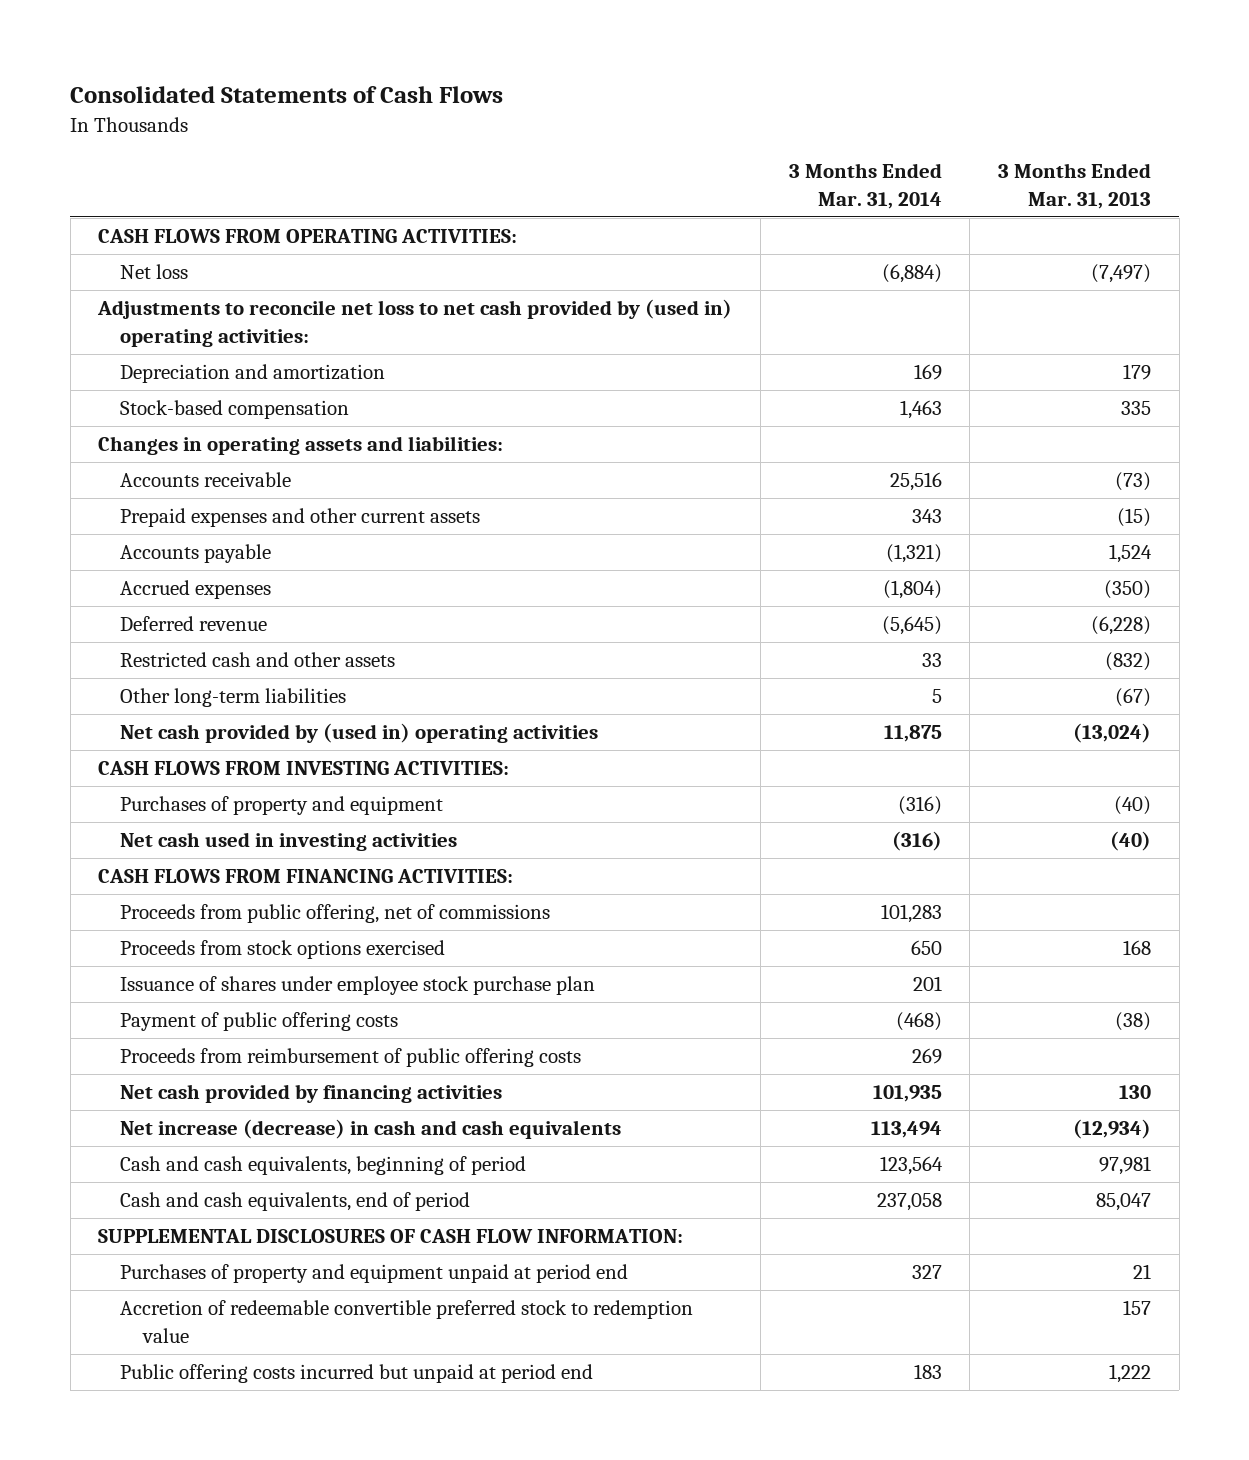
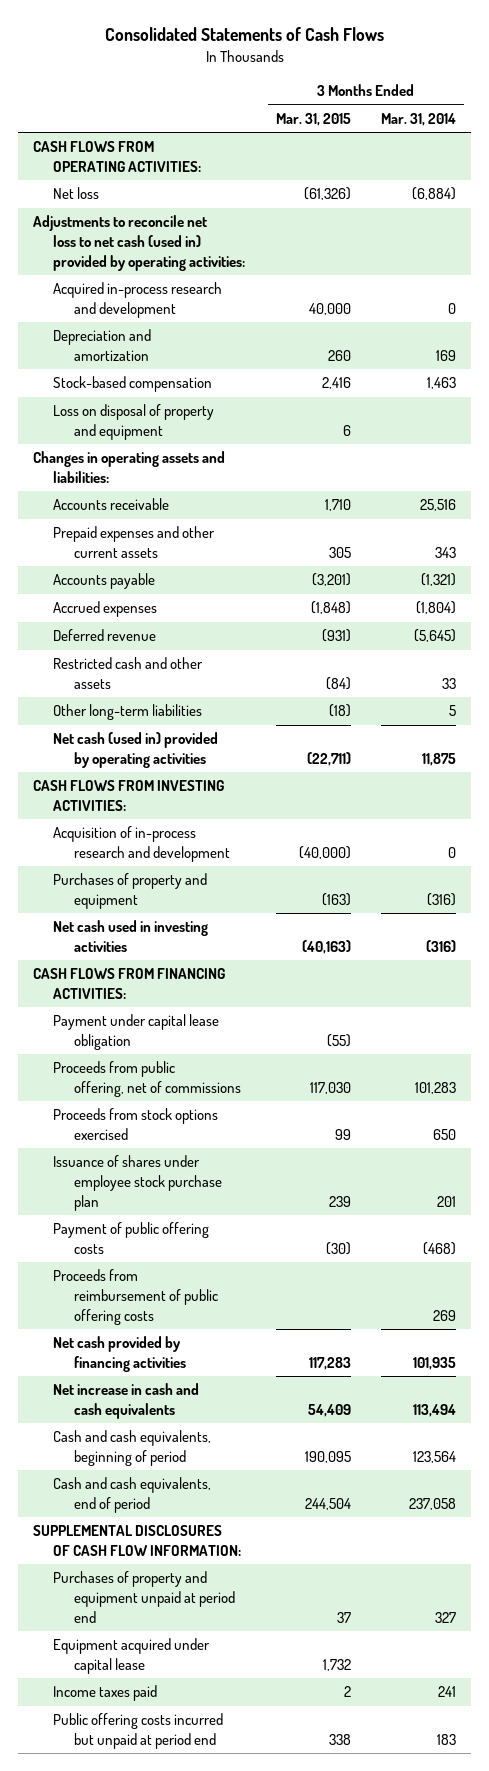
- | 3 Months Ended Mar. 31, 2014 | 3 Months Ended Mar. 31, 2013
+ | 3 Months Ended Mar. 31, 2015 | 3 Months Ended Mar. 31, 2014
- Adjustments to reconcile net loss to net cash provided by (used in) operating activities:
+ Adjustments to reconcile net loss to net cash (used in) provided by operating activities:
+ Acquired in-process research and development | 40,000 | 0
+ Loss on disposal of property and equipment | 6 |
- Net cash provided by (used in) operating activities | 11,875 | (13,024)
+ Net cash (used in) provided by operating activities | (22,711) | 11,875
+ Acquisition of in-process research and development | (40,000) | 0
+ Payment under capital lease obligation | (55) |
- Net increase (decrease) in cash and cash equivalents | 113,494 | (12,934)
+ Net increase in cash and cash equivalents | 54,409 | 113,494
- Accretion of redeemable convertible preferred stock to redemption value | | 157
+ Equipment acquired under capital lease | 1,732 |
+ Income taxes paid | 2 | 241

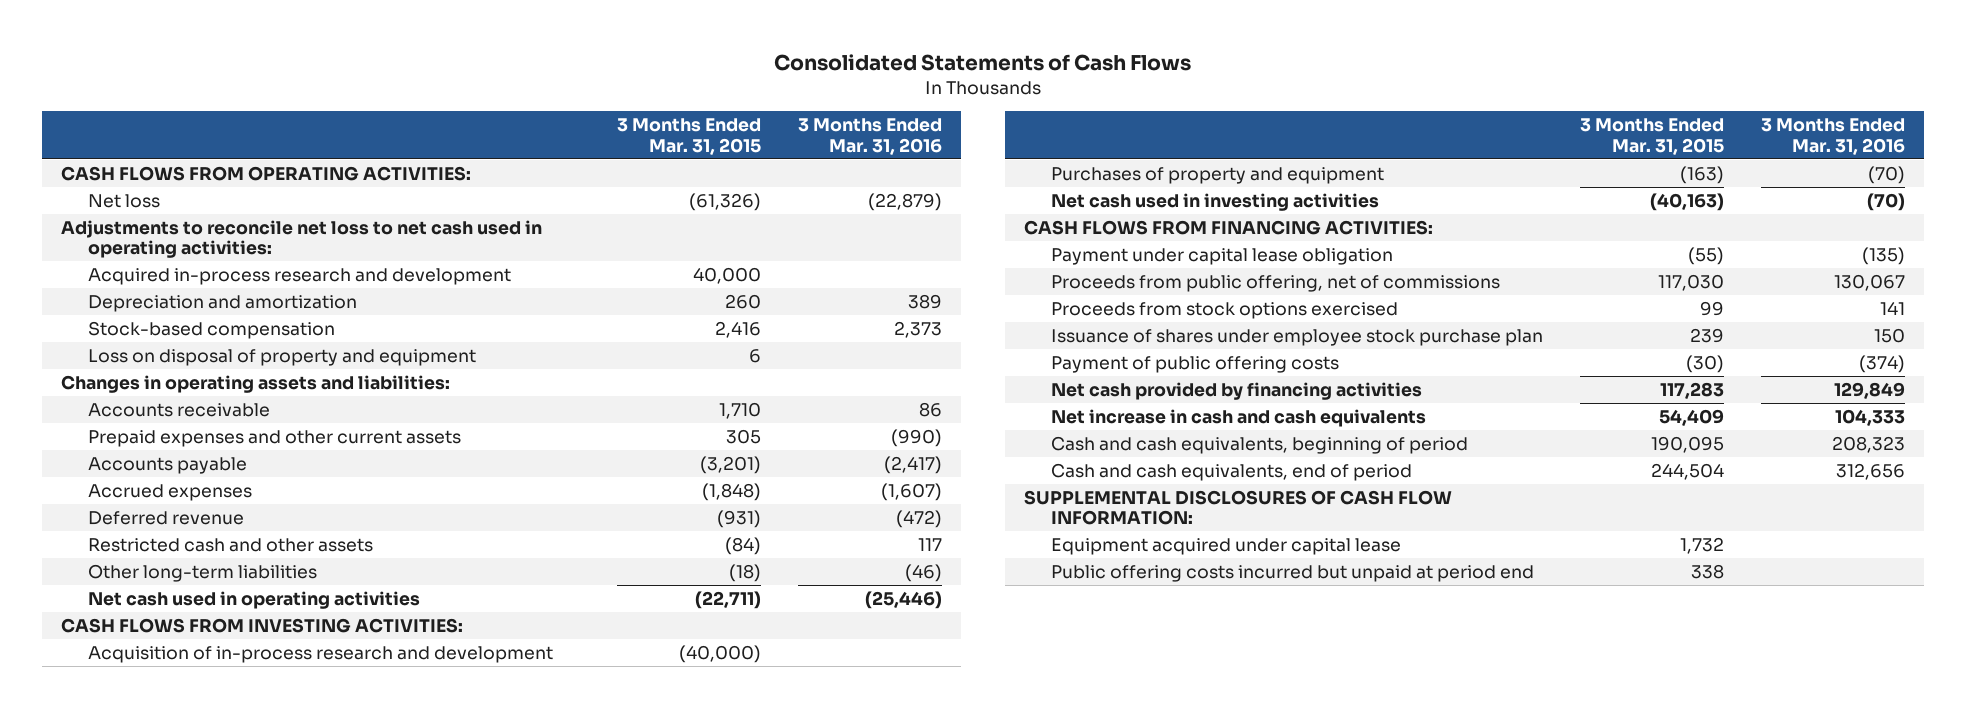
- | 3 Months Ended Mar. 31, 2015 | 3 Months Ended Mar. 31, 2014
+ | 3 Months Ended Mar. 31, 2015 | 3 Months Ended Mar. 31, 2016
- Adjustments to reconcile net loss to net cash (used in) provided by operating activities:
+ Adjustments to reconcile net loss to net cash used in operating activities:
- Net cash (used in) provided by operating activities | (22,711) | 11,875
+ Net cash used in operating activities | (22,711) | (25,446)
- Proceeds from reimbursement of public offering costs | | 269
- Purchases of property and equipment unpaid at period end | 37 | 327
- Income taxes paid | 2 | 241

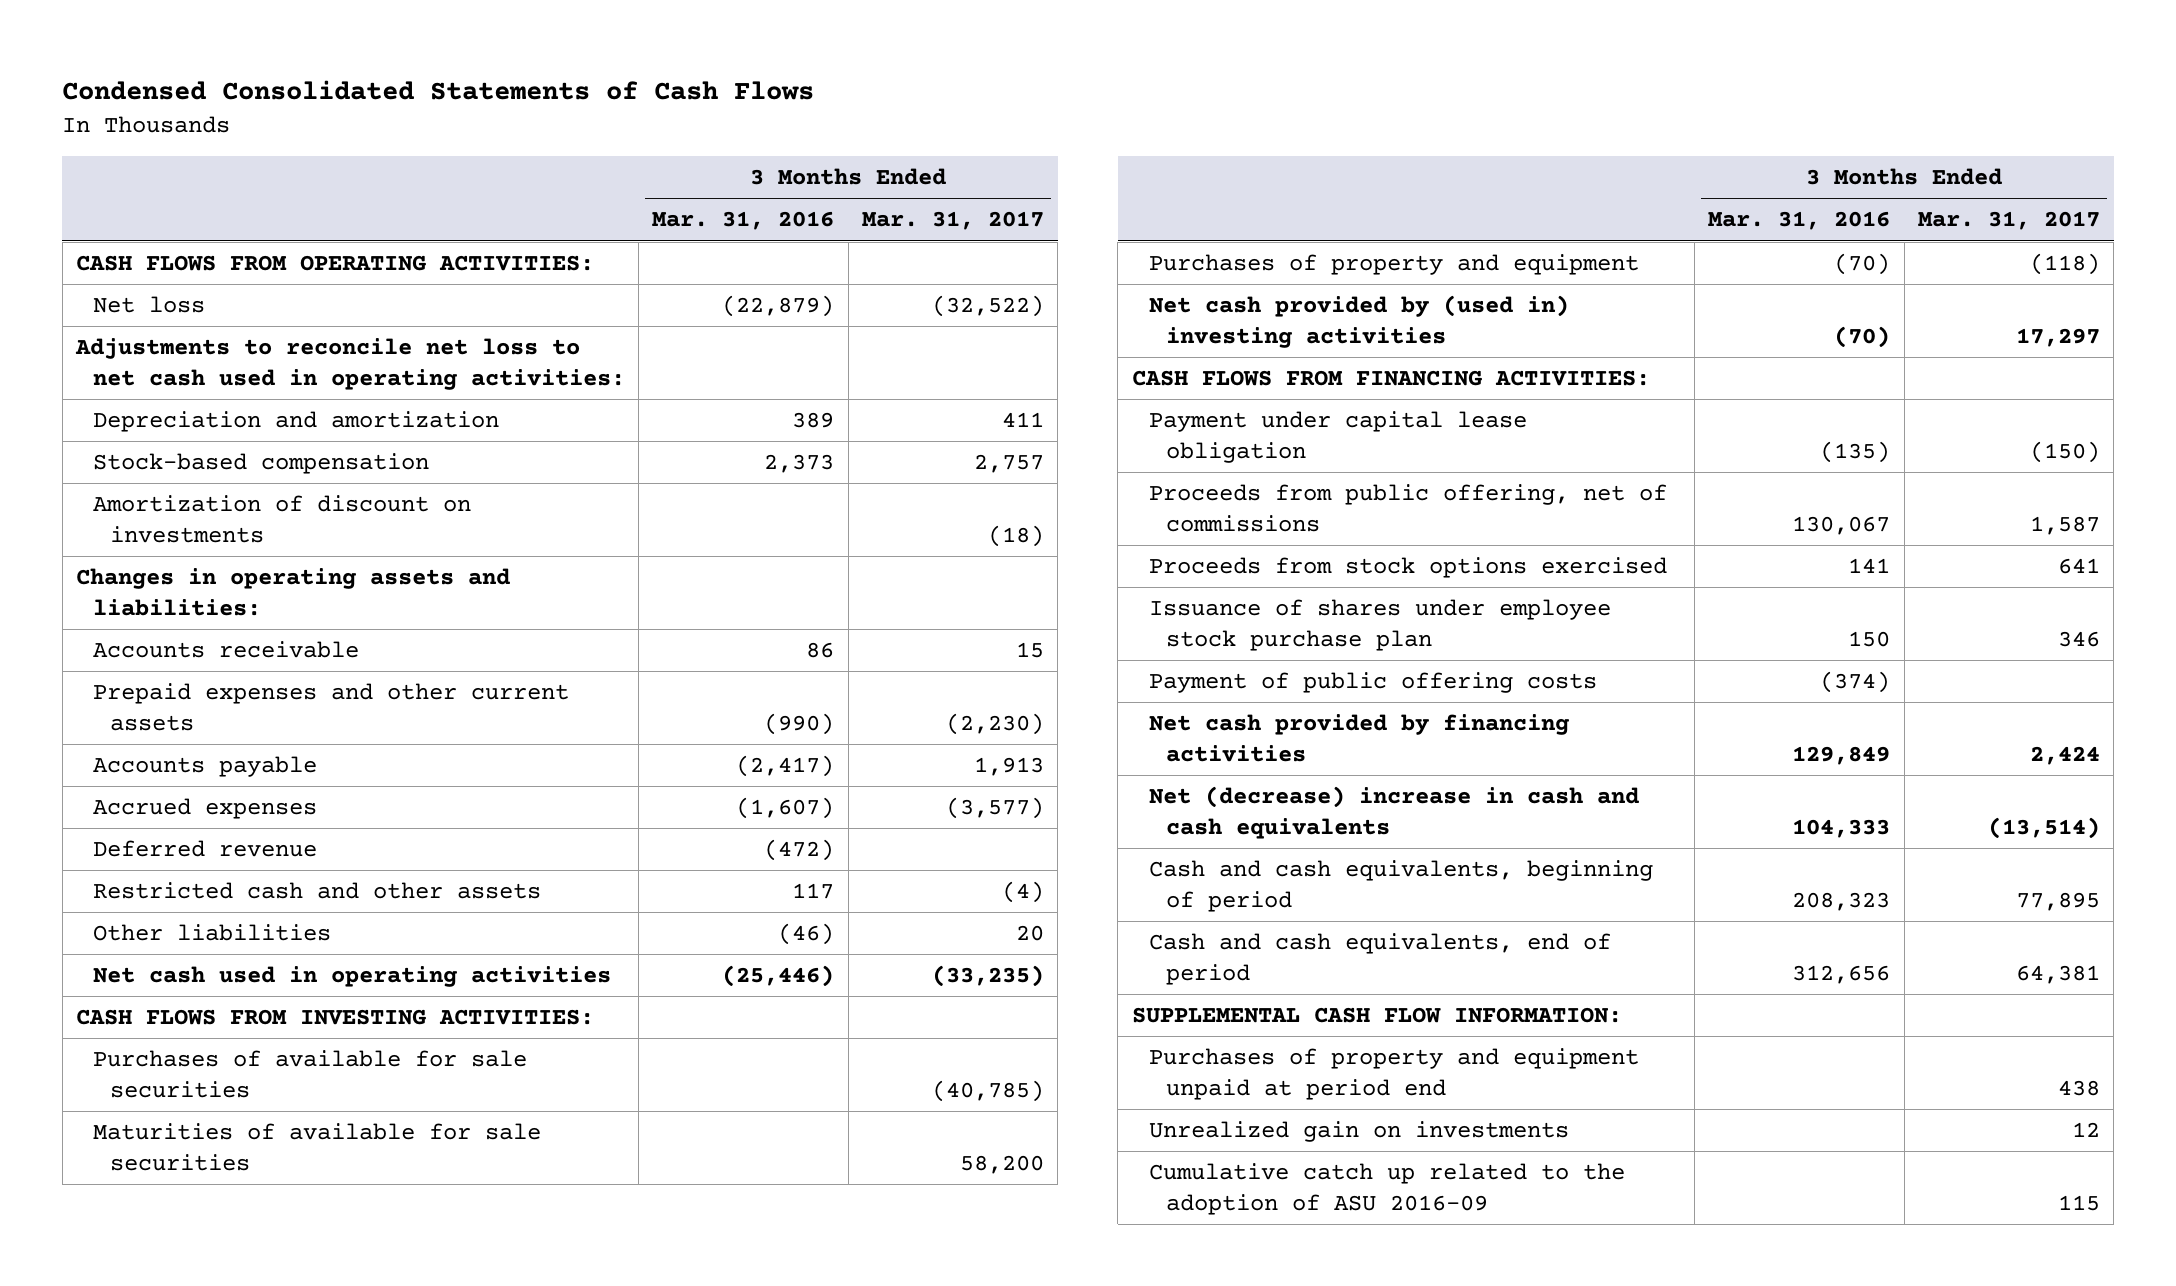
- Consolidated Statements of Cash Flows
+ Condensed Consolidated Statements of Cash Flows
- | 3 Months Ended Mar. 31, 2015 | 3 Months Ended Mar. 31, 2016
+ | 3 Months Ended Mar. 31, 2016 | 3 Months Ended Mar. 31, 2017
- Acquired in-process research and development | 40,000 |
- Loss on disposal of property and equipment | 6 |
+ Amortization of discount on investments | | (18)
- Other long-term liabilities | (18) | (46)
+ Other liabilities | (46) | 20
- Acquisition of in-process research and development | (40,000) |
+ Purchases of available for sale securities | | (40,785)
+ Maturities of available for sale securities | | 58,200
- Net cash used in investing activities | (40,163) | (70)
+ Net cash provided by (used in) investing activities | (70) | 17,297
- Net increase in cash and cash equivalents | 54,409 | 104,333
+ Net (decrease) increase in cash and cash equivalents | 104,333 | (13,514)
- SUPPLEMENTAL DISCLOSURES OF CASH FLOW INFORMATION:
- Equipment acquired under capital lease | 1,732 |
- Public offering costs incurred but unpaid at period end | 338 |
+ SUPPLEMENTAL CASH FLOW INFORMATION:
+ Purchases of property and equipment unpaid at period end | | 438
+ Unrealized gain on investments | | 12
+ Cumulative catch up related to the adoption of ASU 2016-09 | | 115

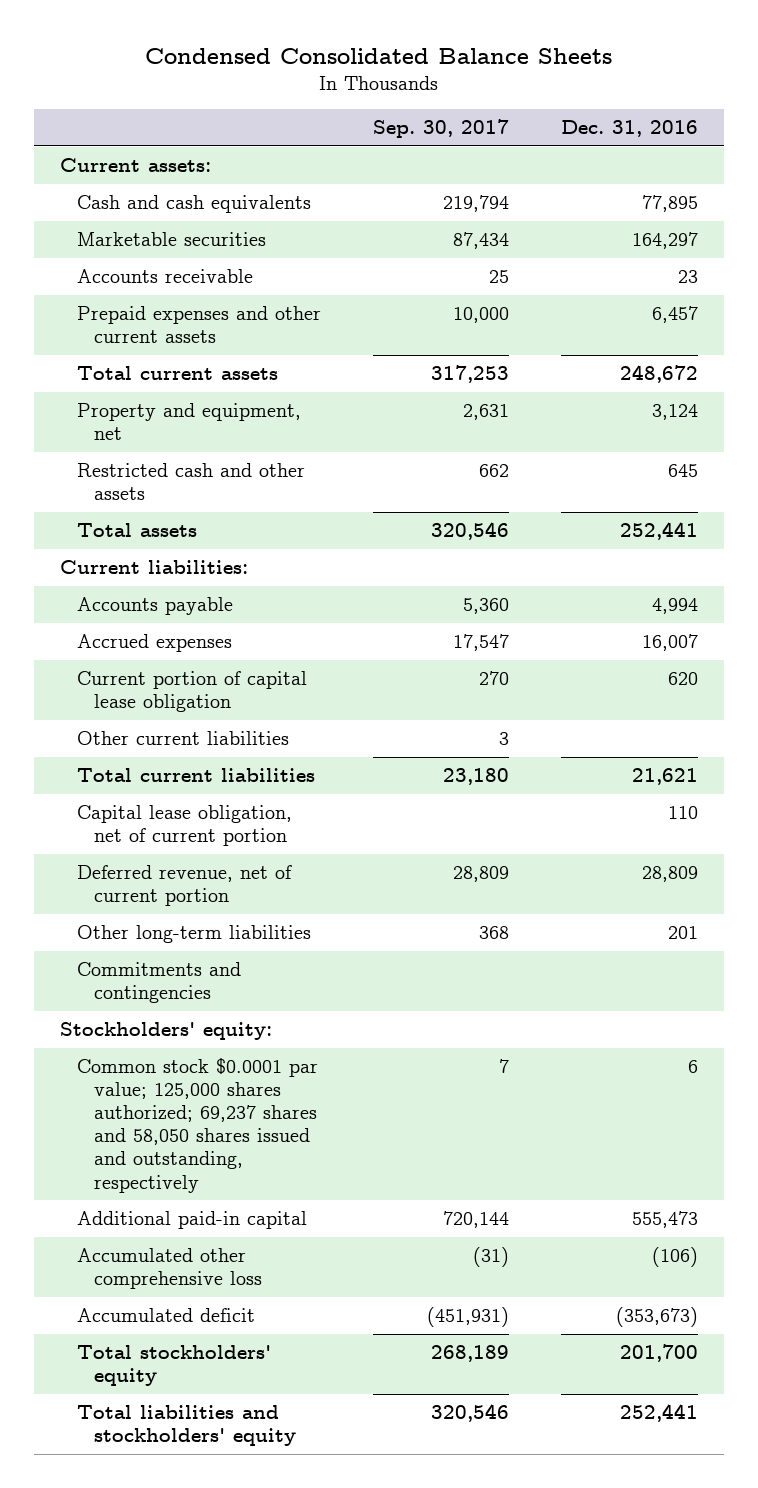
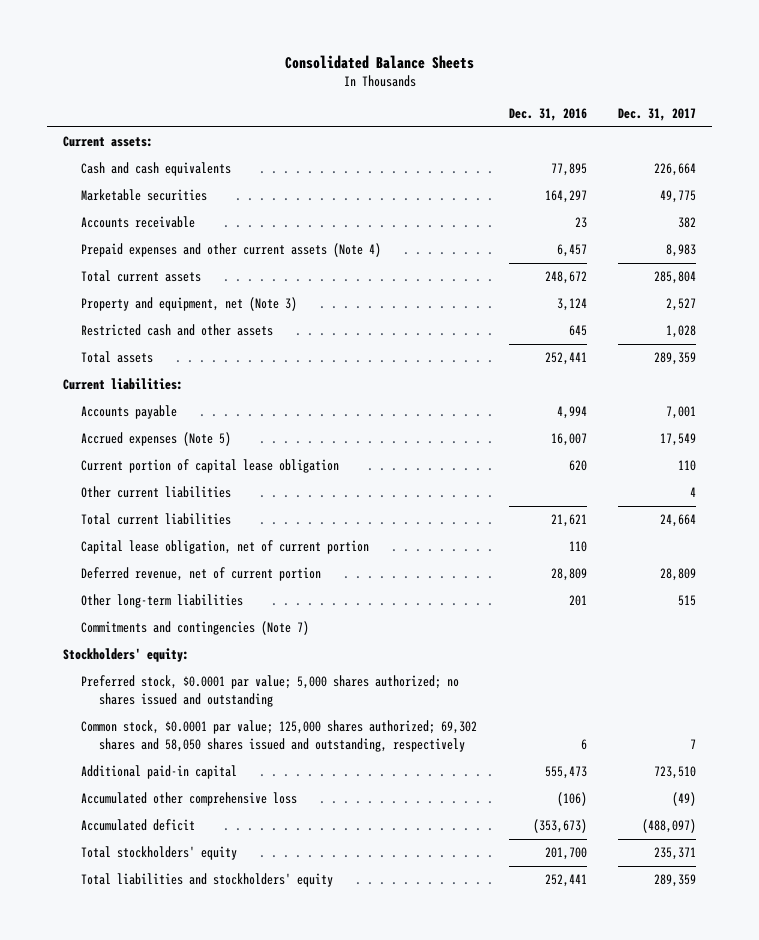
- Condensed Consolidated Balance Sheets
+ Consolidated Balance Sheets
- | Sep. 30, 2017 | Dec. 31, 2016
+ | Dec. 31, 2016 | Dec. 31, 2017
- Prepaid expenses and other current assets | 10,000 | 6,457
+ Prepaid expenses and other current assets (Note 4) | 6,457 | 8,983
- Property and equipment, net | 2,631 | 3,124
+ Property and equipment, net (Note 3) | 3,124 | 2,527
- Accrued expenses | 17,547 | 16,007
+ Accrued expenses (Note 5) | 16,007 | 17,549
- Commitments and contingencies
+ Commitments and contingencies (Note 7)
- Common stock $0.0001 par value; 125,000 shares authorized; 69,237 shares and 58,050 shares issued and outstanding, respectively | 7 | 6
+ Preferred stock, $0.0001 par value; 5,000 shares authorized; no shares issued and outstanding
+ Common stock, $0.0001 par value; 125,000 shares authorized; 69,302 shares and 58,050 shares issued and outstanding, respectively | 6 | 7

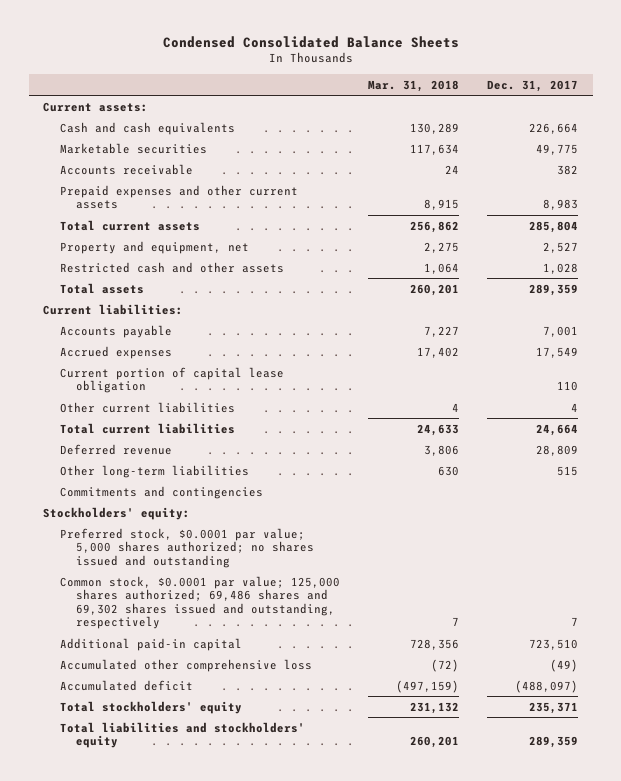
- Consolidated Balance Sheets
+ Condensed Consolidated Balance Sheets
- | Dec. 31, 2016 | Dec. 31, 2017
+ | Mar. 31, 2018 | Dec. 31, 2017
- Prepaid expenses and other current assets (Note 4) | 6,457 | 8,983
+ Prepaid expenses and other current assets | 8,915 | 8,983
- Property and equipment, net (Note 3) | 3,124 | 2,527
+ Property and equipment, net | 2,275 | 2,527
- Accrued expenses (Note 5) | 16,007 | 17,549
+ Accrued expenses | 17,402 | 17,549
- Capital lease obligation, net of current portion | 110 |
- Deferred revenue, net of current portion | 28,809 | 28,809
+ Deferred revenue | 3,806 | 28,809
- Commitments and contingencies (Note 7)
+ Commitments and contingencies
- Common stock, $0.0001 par value; 125,000 shares authorized; 69,302 shares and 58,050 shares issued and outstanding, respectively | 6 | 7
+ Common stock, $0.0001 par value; 125,000 shares authorized; 69,486 shares and 69,302 shares issued and outstanding, respectively | 7 | 7

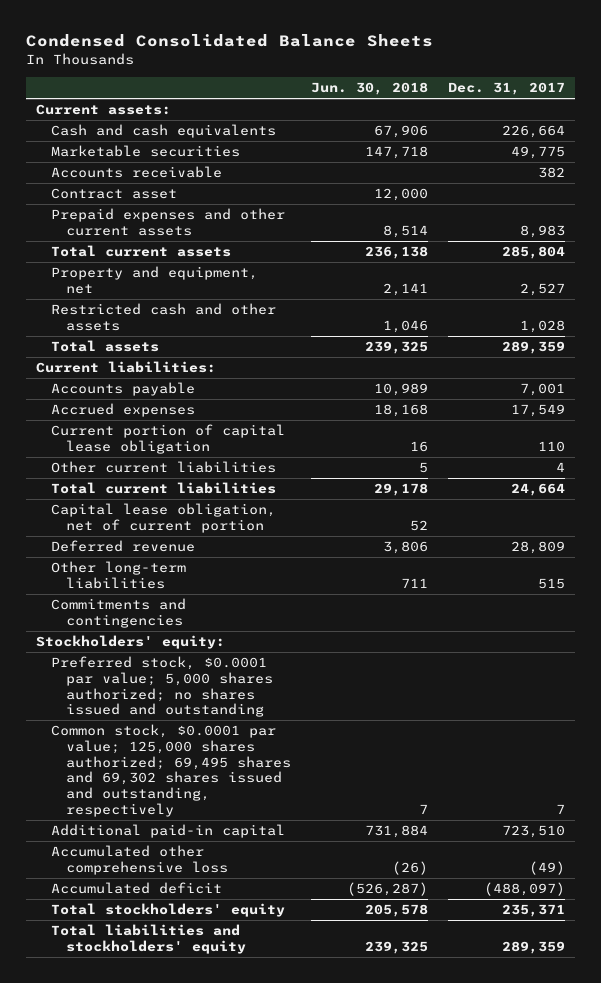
- | Mar. 31, 2018 | Dec. 31, 2017
+ | Jun. 30, 2018 | Dec. 31, 2017
+ Contract asset | 12,000 |
+ Capital lease obligation, net of current portion | 52 |
- Common stock, $0.0001 par value; 125,000 shares authorized; 69,486 shares and 69,302 shares issued and outstanding, respectively | 7 | 7
+ Common stock, $0.0001 par value; 125,000 shares authorized; 69,495 shares and 69,302 shares issued and outstanding, respectively | 7 | 7

